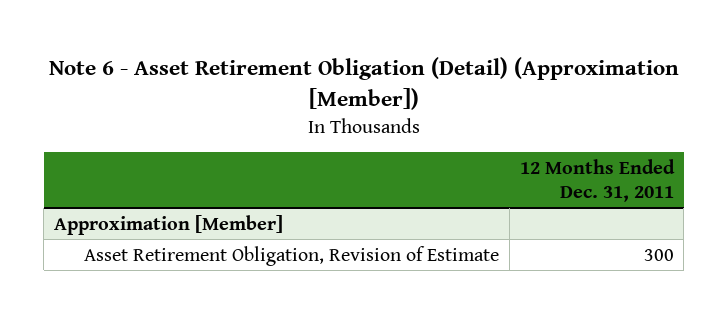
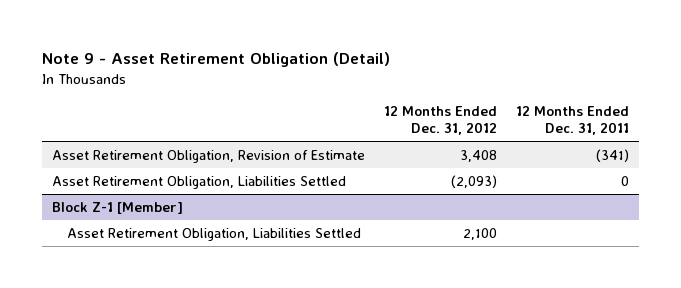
- Note 6 - Asset Retirement Obligation (Detail) (Approximation [Member])
+ Note 9 - Asset Retirement Obligation (Detail)
- | 12 Months Ended Dec. 31, 2011
+ | 12 Months Ended Dec. 31, 2012 | 12 Months Ended Dec. 31, 2011
- Approximation [Member]
- Asset Retirement Obligation, Revision of Estimate | 300
+ Asset Retirement Obligation, Revision of Estimate | 3,408 | (341)
+ Asset Retirement Obligation, Liabilities Settled | (2,093) | 0
+ Block Z-1 [Member]
+ Asset Retirement Obligation, Liabilities Settled | 2,100 |

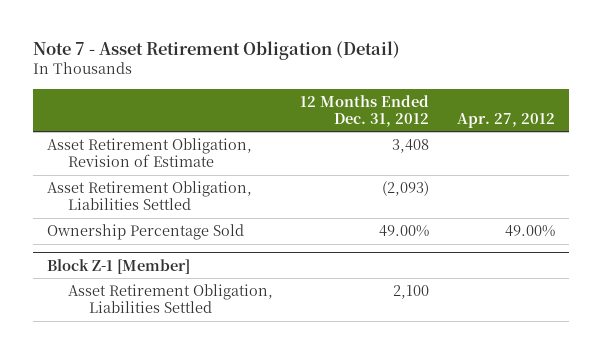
- Note 9 - Asset Retirement Obligation (Detail)
+ Note 7 - Asset Retirement Obligation (Detail)
- | 12 Months Ended Dec. 31, 2012 | 12 Months Ended Dec. 31, 2011
+ | 12 Months Ended Dec. 31, 2012 | Apr. 27, 2012
+ Ownership Percentage Sold | 49.00% | 49.00%

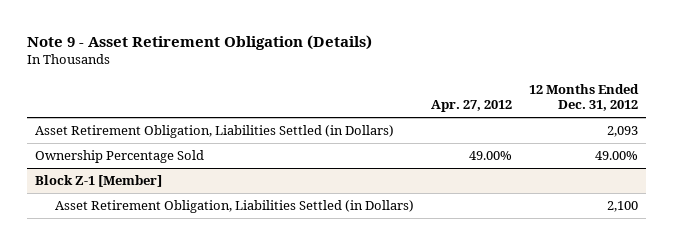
- Note 7 - Asset Retirement Obligation (Detail)
+ Note 9 - Asset Retirement Obligation (Details)
- | 12 Months Ended Dec. 31, 2012 | Apr. 27, 2012
+ | Apr. 27, 2012 | 12 Months Ended Dec. 31, 2012
- Asset Retirement Obligation, Revision of Estimate | 3,408 |
- Asset Retirement Obligation, Liabilities Settled | (2,093) |
+ Asset Retirement Obligation, Liabilities Settled (in Dollars) | | 2,093
@ Block Z-1 [Member]
- Asset Retirement Obligation, Liabilities Settled | 2,100 |
+ Asset Retirement Obligation, Liabilities Settled (in Dollars) | | 2,100

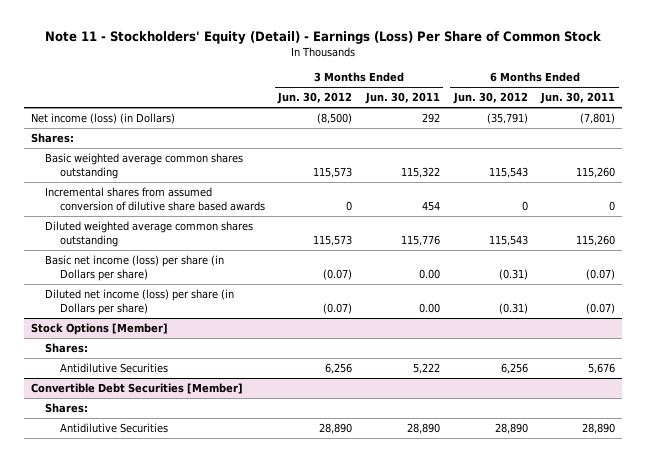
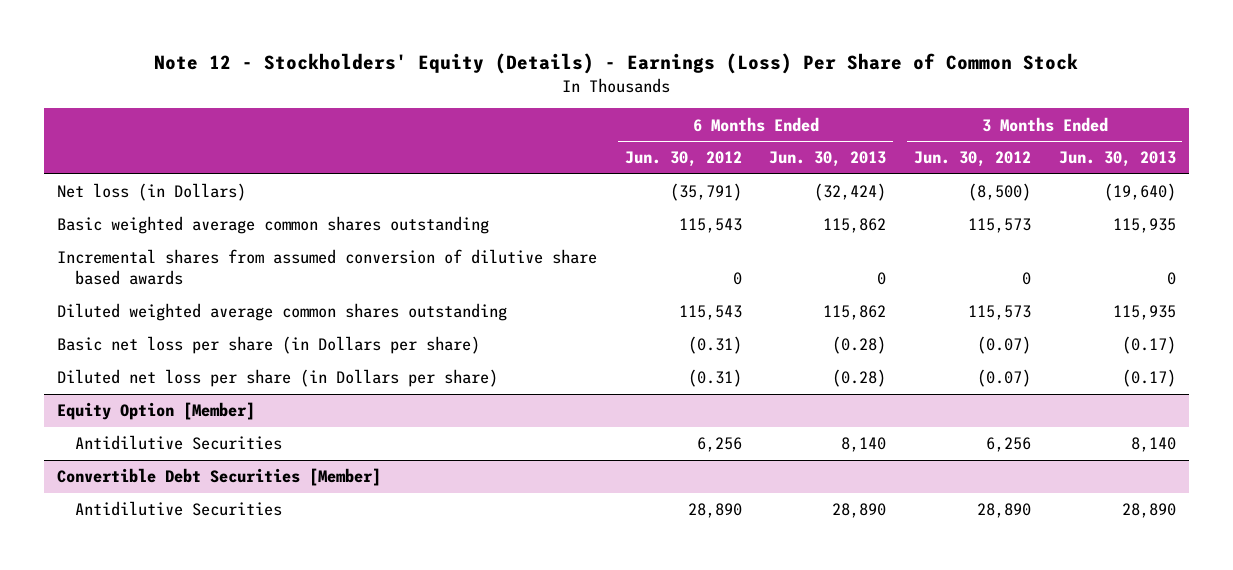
- Note 11 - Stockholders' Equity (Detail) - Earnings (Loss) Per Share of Common Stock
+ Note 12 - Stockholders' Equity (Details) - Earnings (Loss) Per Share of Common Stock
- | 3 Months Ended Jun. 30, 2012 | 3 Months Ended Jun. 30, 2011 | 6 Months Ended Jun. 30, 2012 | 6 Months Ended Jun. 30, 2011
+ | 6 Months Ended Jun. 30, 2012 | 6 Months Ended Jun. 30, 2013 | 3 Months Ended Jun. 30, 2012 | 3 Months Ended Jun. 30, 2013
- Net income (loss) (in Dollars) | (8,500) | 292 | (35,791) | (7,801)
- Shares:
+ Net loss (in Dollars) | (35,791) | (32,424) | (8,500) | (19,640)
- Basic net income (loss) per share (in Dollars per share) | (0.07) | 0.00 | (0.31) | (0.07)
- Diluted net income (loss) per share (in Dollars per share) | (0.07) | 0.00 | (0.31) | (0.07)
- Stock Options [Member]
- Shares:
+ Basic net loss per share (in Dollars per share) | (0.31) | (0.28) | (0.07) | (0.17)
+ Diluted net loss per share (in Dollars per share) | (0.31) | (0.28) | (0.07) | (0.17)
+ Equity Option [Member]
@ Convertible Debt Securities [Member]
- Shares:

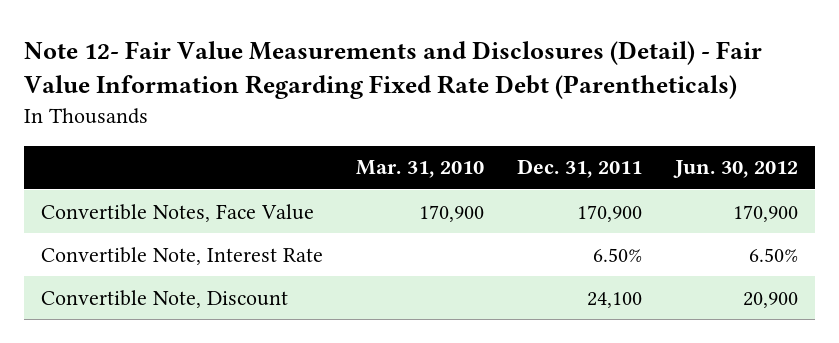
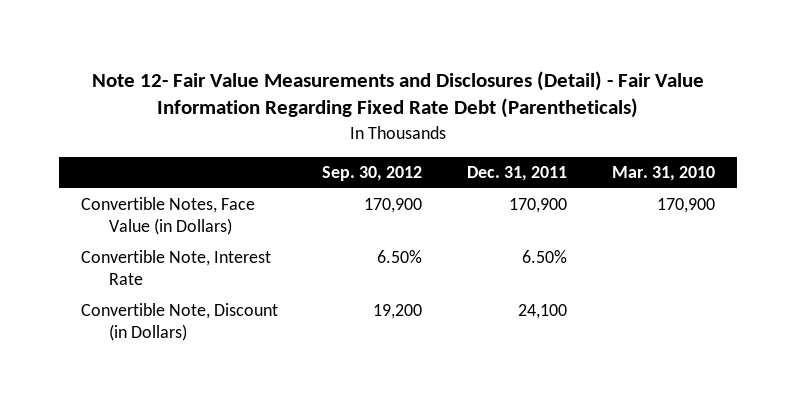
- | Mar. 31, 2010 | Dec. 31, 2011 | Jun. 30, 2012
+ | Sep. 30, 2012 | Dec. 31, 2011 | Mar. 31, 2010
- Convertible Notes, Face Value | 170,900 | 170,900 | 170,900
+ Convertible Notes, Face Value (in Dollars) | 170,900 | 170,900 | 170,900
- Convertible Note, Discount | | 24,100 | 20,900
+ Convertible Note, Discount (in Dollars) | 19,200 | 24,100 |

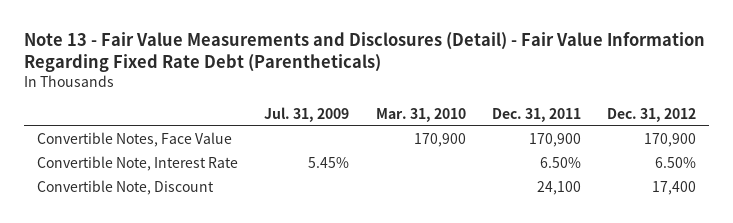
- Note 12- Fair Value Measurements and Disclosures (Detail) - Fair Value Information Regarding Fixed Rate Debt (Parentheticals)
+ Note 13 - Fair Value Measurements and Disclosures (Detail) - Fair Value Information Regarding Fixed Rate Debt (Parentheticals)
- | Sep. 30, 2012 | Dec. 31, 2011 | Mar. 31, 2010
+ | Jul. 31, 2009 | Mar. 31, 2010 | Dec. 31, 2011 | Dec. 31, 2012
- Convertible Notes, Face Value (in Dollars) | 170,900 | 170,900 | 170,900
+ Convertible Notes, Face Value | | 170,900 | 170,900 | 170,900
- Convertible Note, Discount (in Dollars) | 19,200 | 24,100 |
+ Convertible Note, Discount | | | 24,100 | 17,400

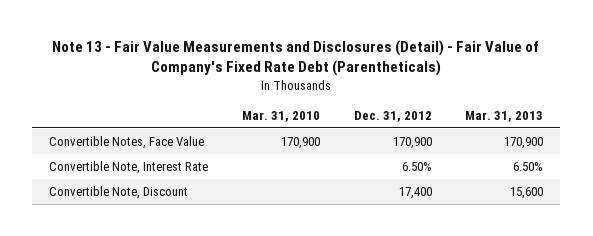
- Note 13 - Fair Value Measurements and Disclosures (Detail) - Fair Value Information Regarding Fixed Rate Debt (Parentheticals)
+ Note 13 - Fair Value Measurements and Disclosures (Detail) - Fair Value of Company's Fixed Rate Debt (Parentheticals)
- | Jul. 31, 2009 | Mar. 31, 2010 | Dec. 31, 2011 | Dec. 31, 2012
+ | Mar. 31, 2010 | Dec. 31, 2012 | Mar. 31, 2013
- Convertible Notes, Face Value | | 170,900 | 170,900 | 170,900
- Convertible Note, Interest Rate | 5.45% | | 6.50% | 6.50%
- Convertible Note, Discount | | | 24,100 | 17,400
+ Convеrtiblе Notеs, Facе Valuе | 170,900 | 170,900 | 170,900
+ Convеrtiblе Notе, Intеrеst Ratе | | 6.50% | 6.50%
+ Convеrtiblе Notе, Discount | | 17,400 | 15,600

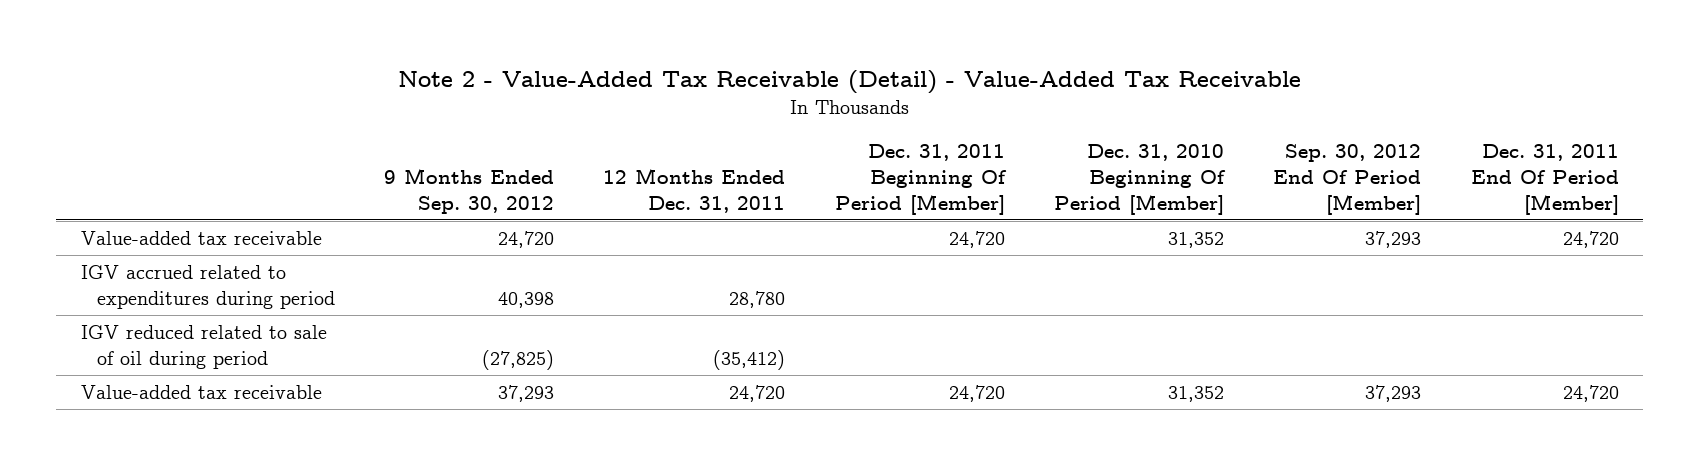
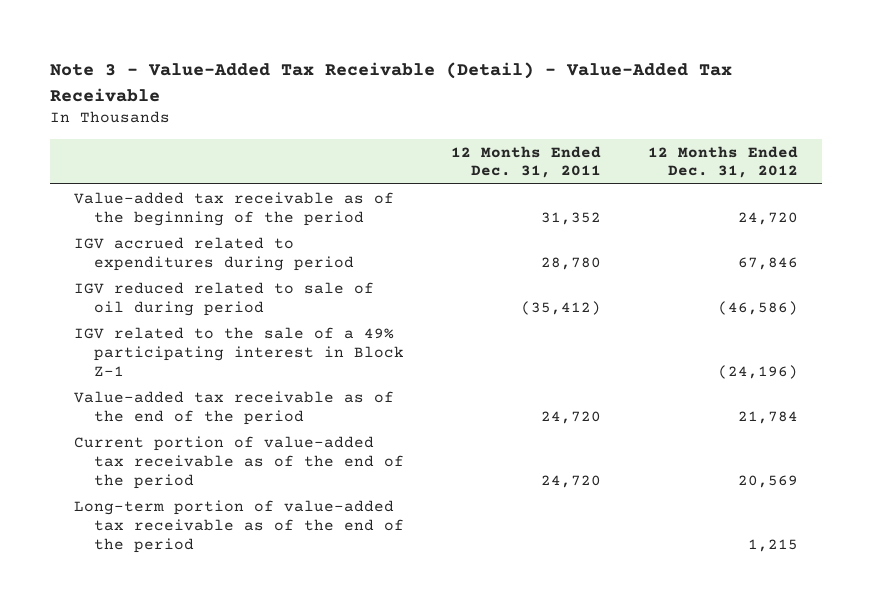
- Note 2 - Value-Added Tax Receivable (Detail) - Value-Added Tax Receivable
+ Note 3 - Value-Added Tax Receivable (Detail) - Value-Added Tax Receivable
- | 9 Months Ended Sep. 30, 2012 | 12 Months Ended Dec. 31, 2011 | Dec. 31, 2011 Beginning Of Period [Member] | Dec. 31, 2010 Beginning Of Period [Member] | Sep. 30, 2012 End Of Period [Member] | Dec. 31, 2011 End Of Period [Member]
+ | 12 Months Ended Dec. 31, 2011 | 12 Months Ended Dec. 31, 2012
- Value-added tax receivable | 24,720 | | 24,720 | 31,352 | 37,293 | 24,720
+ Value-added tax receivable as of the beginning of the period | 31,352 | 24,720
- Value-added tax receivable | 37,293 | 24,720 | 24,720 | 31,352 | 37,293 | 24,720
+ IGV related to the sale of a 49% participating interest in Block Z-1 | | (24,196)
+ Value-added tax receivable as of the end of the period | 24,720 | 21,784
+ Current portion of value-added tax receivable as of the end of the period | 24,720 | 20,569
+ Long-term portion of value-added tax receivable as of the end of the period | | 1,215

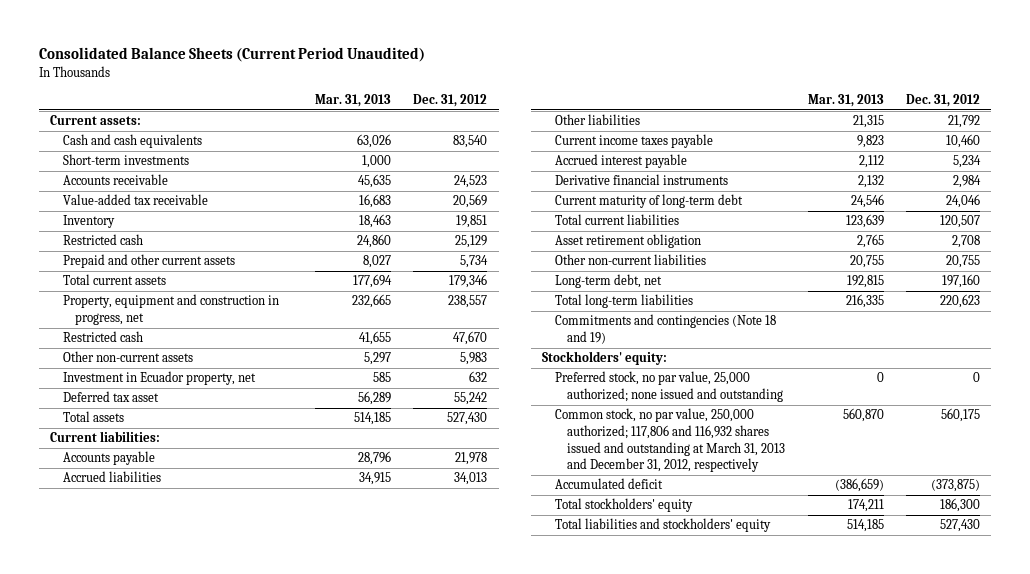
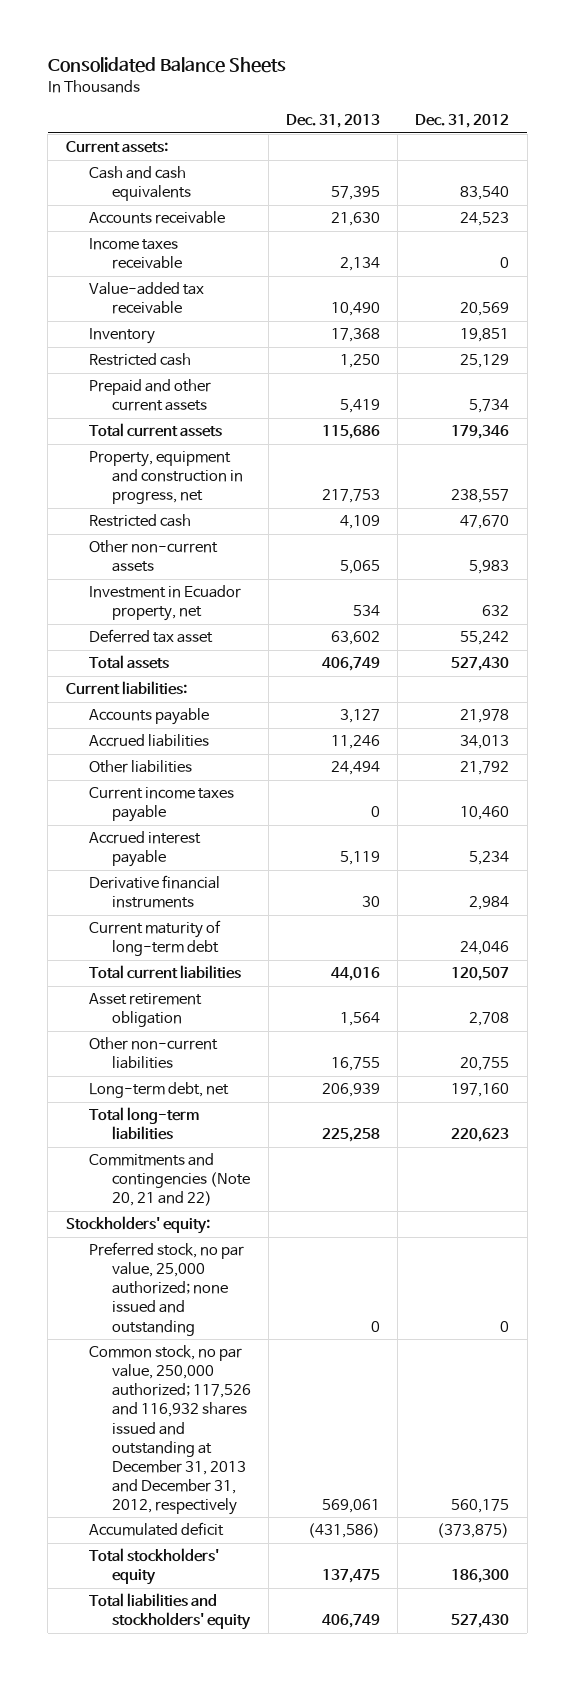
- Consolidated Balance Sheets (Current Period Unaudited)
+ Consolidated Balance Sheets
- | Mar. 31, 2013 | Dec. 31, 2012
+ | Dec. 31, 2013 | Dec. 31, 2012
- Short-term investments | 1,000 |
+ Income taxes receivable | 2,134 | 0
- Commitments and contingencies (Note 18 and 19)
+ Commitments and contingencies (Note 20, 21 and 22)
- Common stock, no par value, 250,000 authorized; 117,806 and 116,932 shares issued and outstanding at March 31, 2013 and December 31, 2012, respectively | 560,870 | 560,175
+ Common stock, no par value, 250,000 authorized; 117,526 and 116,932 shares issued and outstanding at December 31, 2013 and December 31, 2012, respectively | 569,061 | 560,175

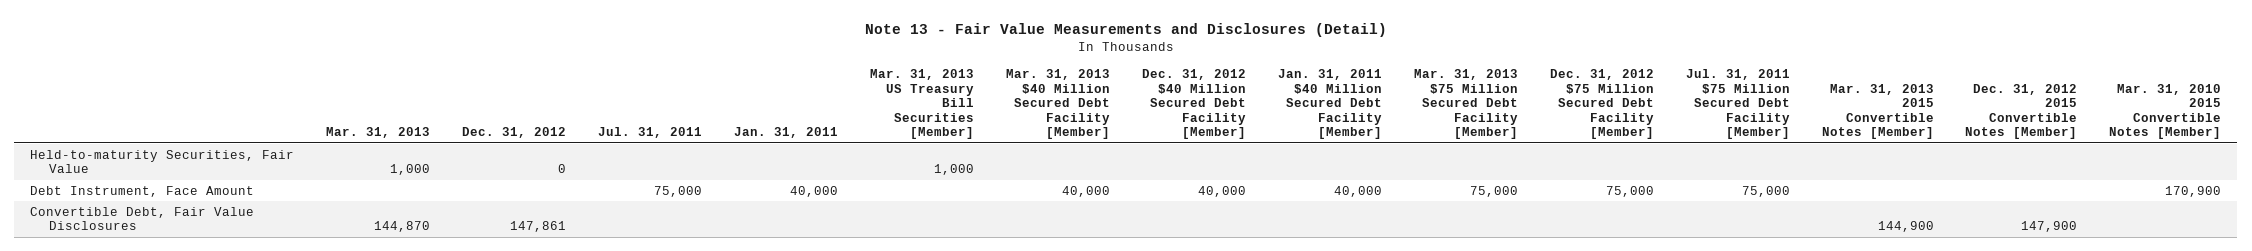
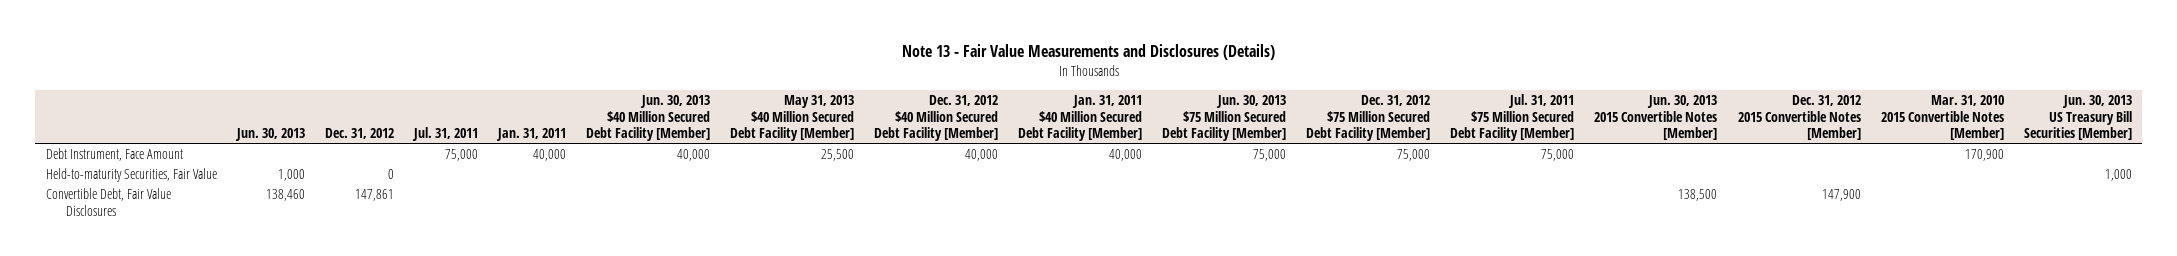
- Note 13 - Fair Value Measurements and Disclosures (Detail)
+ Note 13 - Fair Value Measurements and Disclosures (Details)
- | Mar. 31, 2013 | Dec. 31, 2012 | Jul. 31, 2011 | Jan. 31, 2011 | Mar. 31, 2013 US Treasury Bill Securities [Member] | Mar. 31, 2013 $40 Million Secured Debt Facility [Member] | Dec. 31, 2012 $40 Million Secured Debt Facility [Member] | Jan. 31, 2011 $40 Million Secured Debt Facility [Member] | Mar. 31, 2013 $75 Million Secured Debt Facility [Member] | Dec. 31, 2012 $75 Million Secured Debt Facility [Member] | Jul. 31, 2011 $75 Million Secured Debt Facility [Member] | Mar. 31, 2013 2015 Convertible Notes [Member] | Dec. 31, 2012 2015 Convertible Notes [Member] | Mar. 31, 2010 2015 Convertible Notes [Member]
+ | Jun. 30, 2013 | Dec. 31, 2012 | Jul. 31, 2011 | Jan. 31, 2011 | Jun. 30, 2013 $40 Million Secured Debt Facility [Member] | May 31, 2013 $40 Million Secured Debt Facility [Member] | Dec. 31, 2012 $40 Million Secured Debt Facility [Member] | Jan. 31, 2011 $40 Million Secured Debt Facility [Member] | Jun. 30, 2013 $75 Million Secured Debt Facility [Member] | Dec. 31, 2012 $75 Million Secured Debt Facility [Member] | Jul. 31, 2011 $75 Million Secured Debt Facility [Member] | Jun. 30, 2013 2015 Convertible Notes [Member] | Dec. 31, 2012 2015 Convertible Notes [Member] | Mar. 31, 2010 2015 Convertible Notes [Member] | Jun. 30, 2013 US Treasury Bill Securities [Member]
moved down: Held-to-maturity Securities, Fair Value | 1,000 | 0 | | | | | | | | | | | | | 1,000

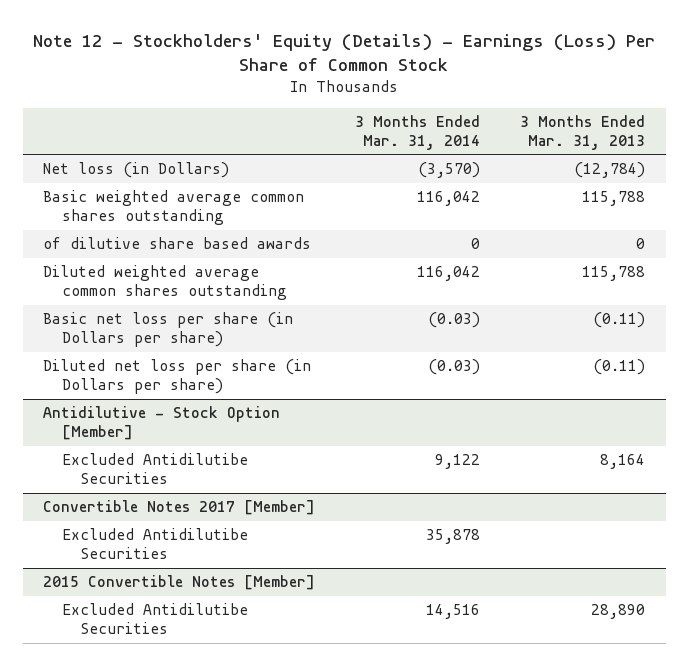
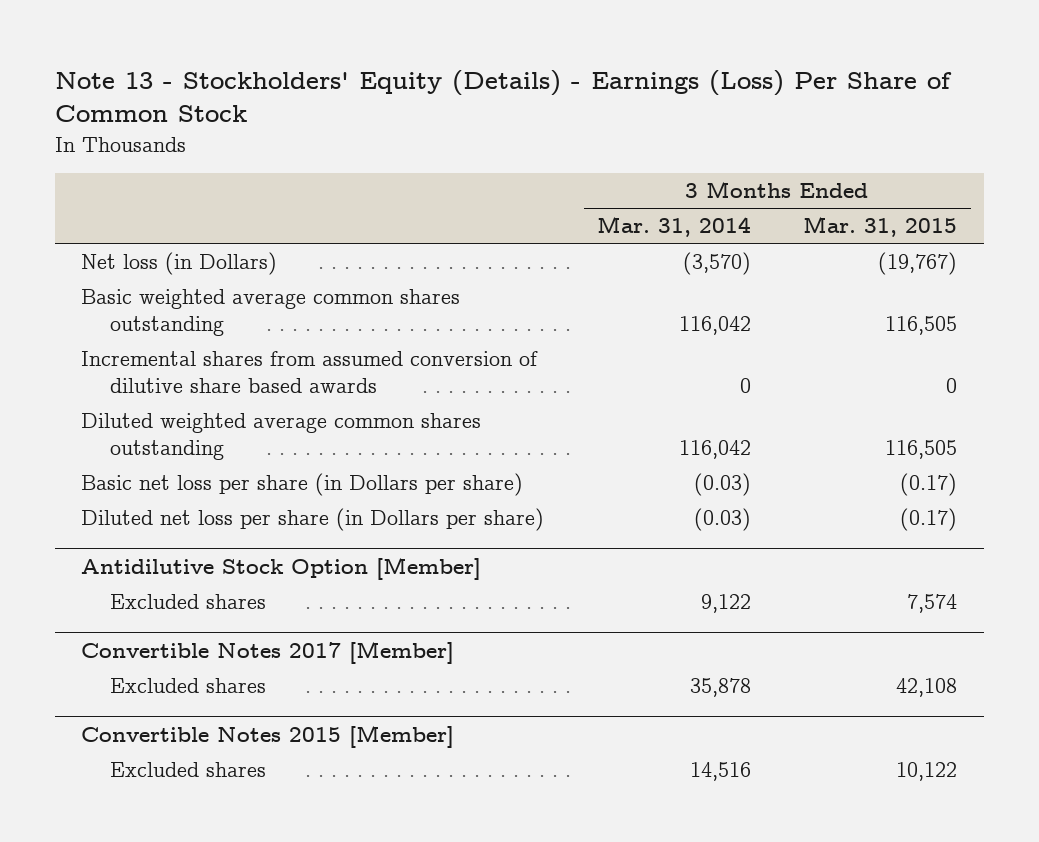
- Note 12 - Stockholders' Equity (Details) - Earnings (Loss) Per Share of Common Stock
+ Note 13 - Stockholders' Equity (Details) - Earnings (Loss) Per Share of Common Stock
- | 3 Months Ended Mar. 31, 2014 | 3 Months Ended Mar. 31, 2013
+ | 3 Months Ended Mar. 31, 2014 | 3 Months Ended Mar. 31, 2015
- of dilutive share based awards | 0 | 0
+ Incremental shares from assumed conversion of dilutive share based awards | 0 | 0
- Antidilutive - Stock Option [Member]
- Excluded Antidilutibe Securities | 9,122 | 8,164
+ Antidilutive Stock Option [Member]
+ Excluded shares | 9,122 | 7,574
@ Convertible Notes 2017 [Member]
- Excluded Antidilutibe Securities | 35,878 |
- 2015 Convertible Notes [Member]
- Excluded Antidilutibe Securities | 14,516 | 28,890
@ Convertible Notes 2017 [Member]
+ Excluded shares | 35,878 | 42,108
+ Convertible Notes 2015 [Member]
+ Excluded shares | 14,516 | 10,122

